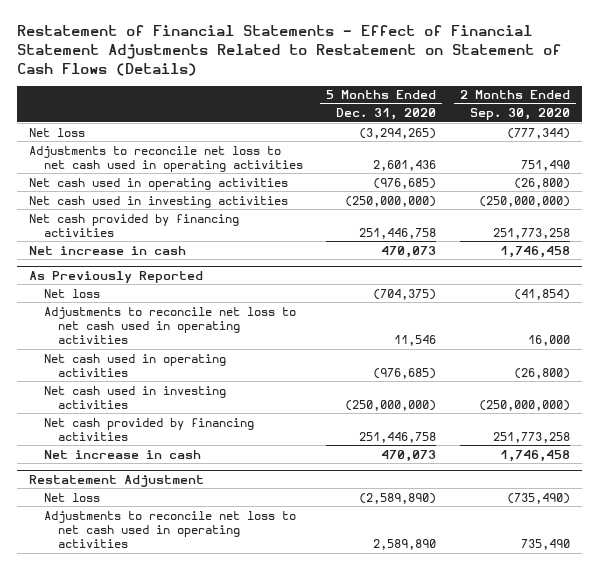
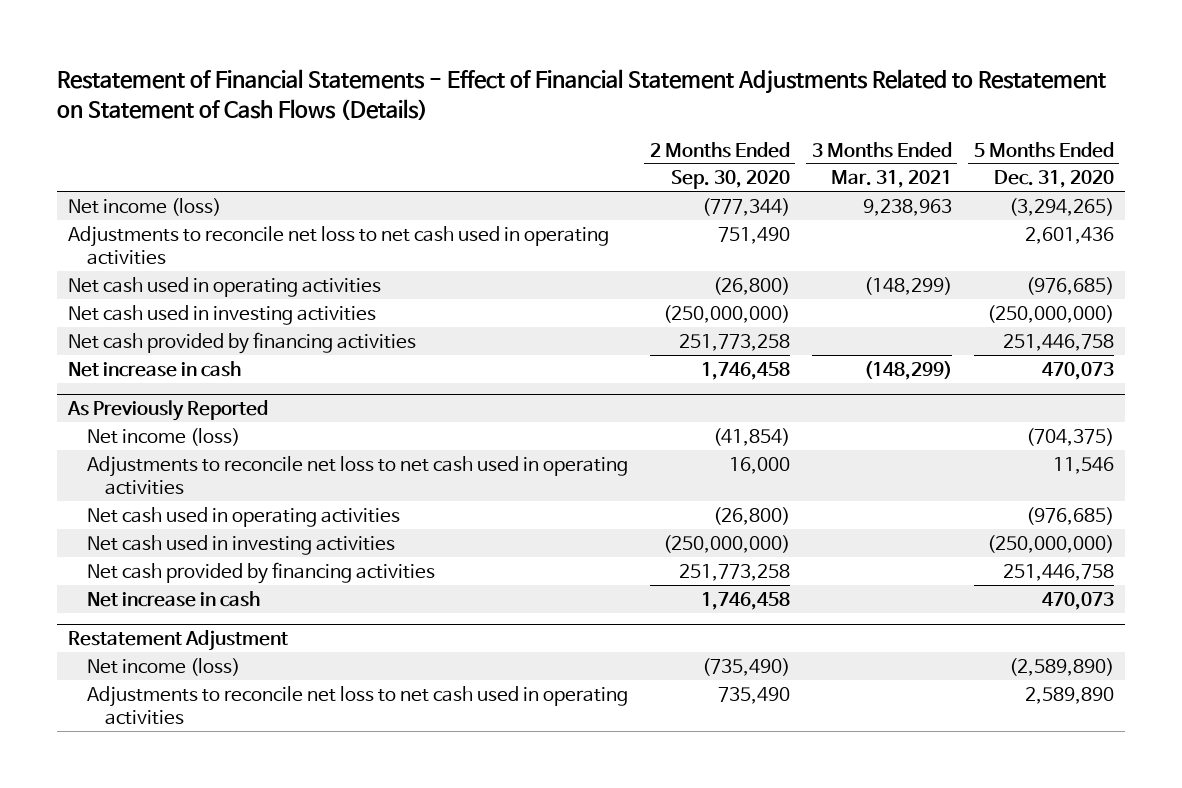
- | 5 Months Ended Dec. 31, 2020 | 2 Months Ended Sep. 30, 2020
+ | 2 Months Ended Sep. 30, 2020 | 3 Months Ended Mar. 31, 2021 | 5 Months Ended Dec. 31, 2020
- Net loss | (3,294,265) | (777,344)
+ Net income (loss) | (777,344) | 9,238,963 | (3,294,265)
@ As Previously Reported
- Net loss | (704,375) | (41,854)
+ Net income (loss) | (41,854) | | (704,375)
@ Restatement Adjustment
- Net loss | (2,589,890) | (735,490)
+ Net income (loss) | (735,490) | | (2,589,890)

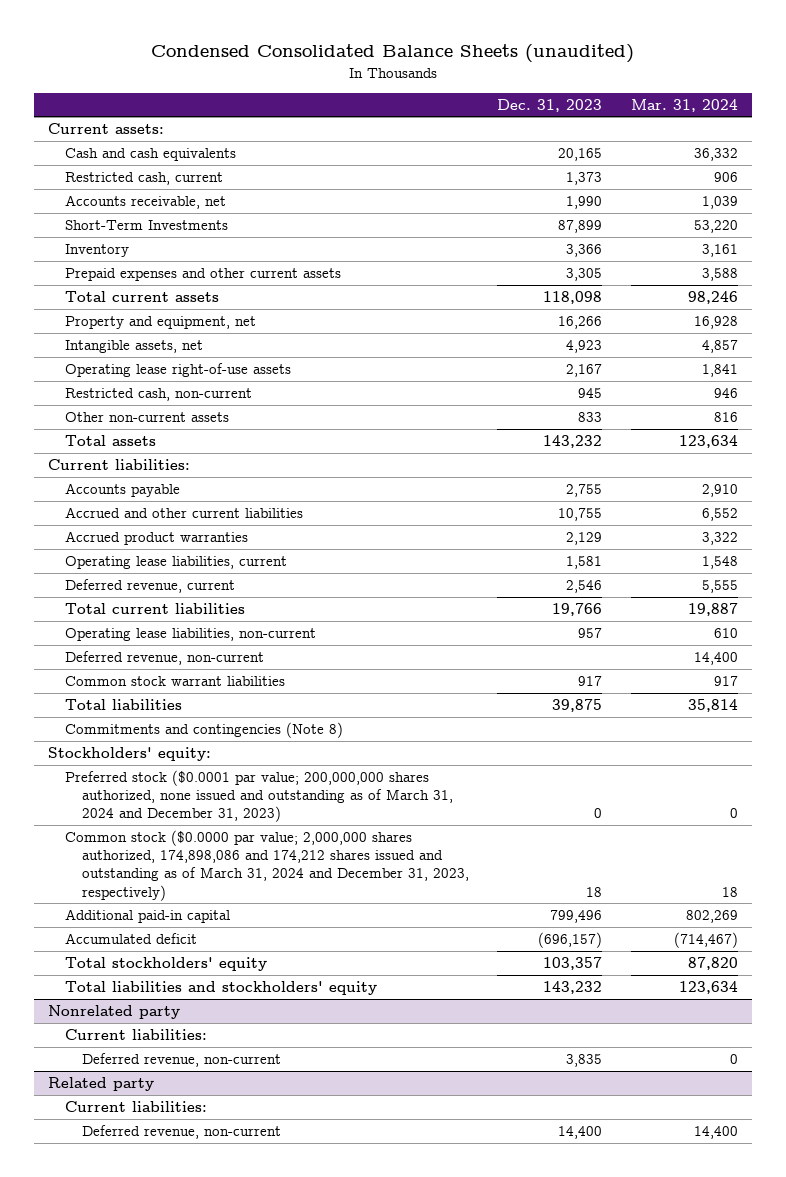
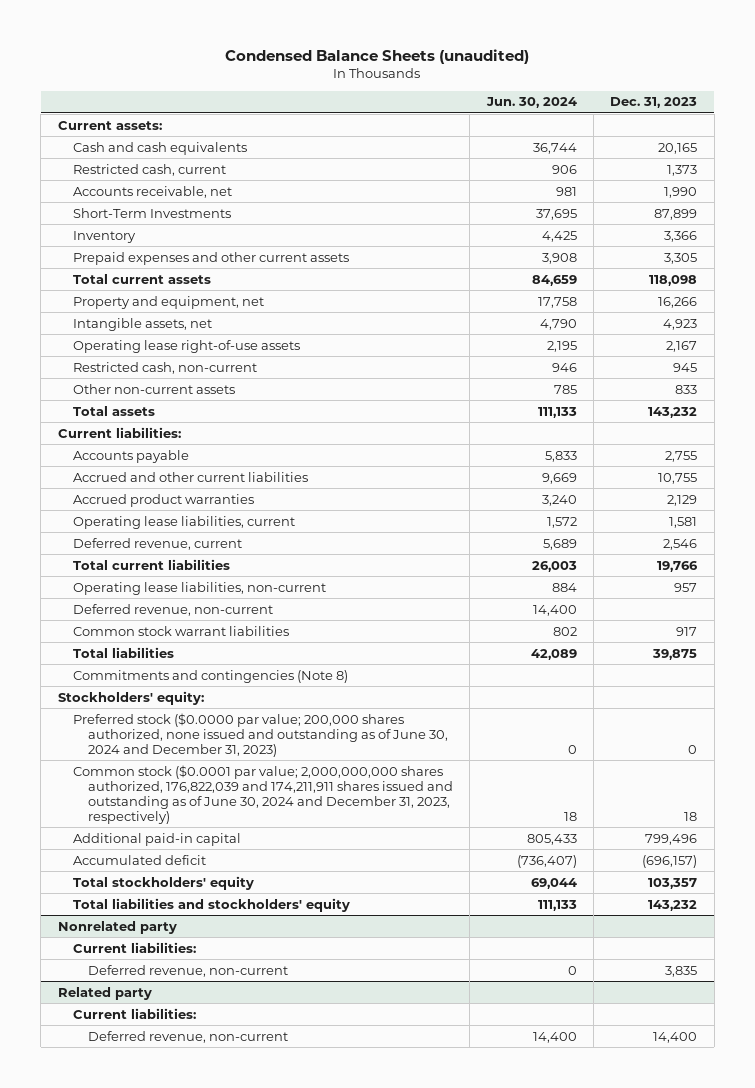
- Condensed Consolidated Balance Sheets (unaudited)
+ Condensed Balance Sheets (unaudited)
- | Dec. 31, 2023 | Mar. 31, 2024
+ | Jun. 30, 2024 | Dec. 31, 2023
- Preferred stock ($0.0001 par value; 200,000,000 shares authorized, none issued and outstanding as of March 31, 2024 and December 31, 2023) | 0 | 0
- Common stock ($0.0000 par value; 2,000,000 shares authorized, 174,898,086 and 174,212 shares issued and outstanding as of March 31, 2024 and December 31, 2023, respectively) | 18 | 18
+ Preferred stock ($0.0000 par value; 200,000 shares authorized, none issued and outstanding as of June 30, 2024 and December 31, 2023) | 0 | 0
+ Common stock ($0.0001 par value; 2,000,000,000 shares authorized, 176,822,039 and 174,211,911 shares issued and outstanding as of June 30, 2024 and December 31, 2023, respectively) | 18 | 18

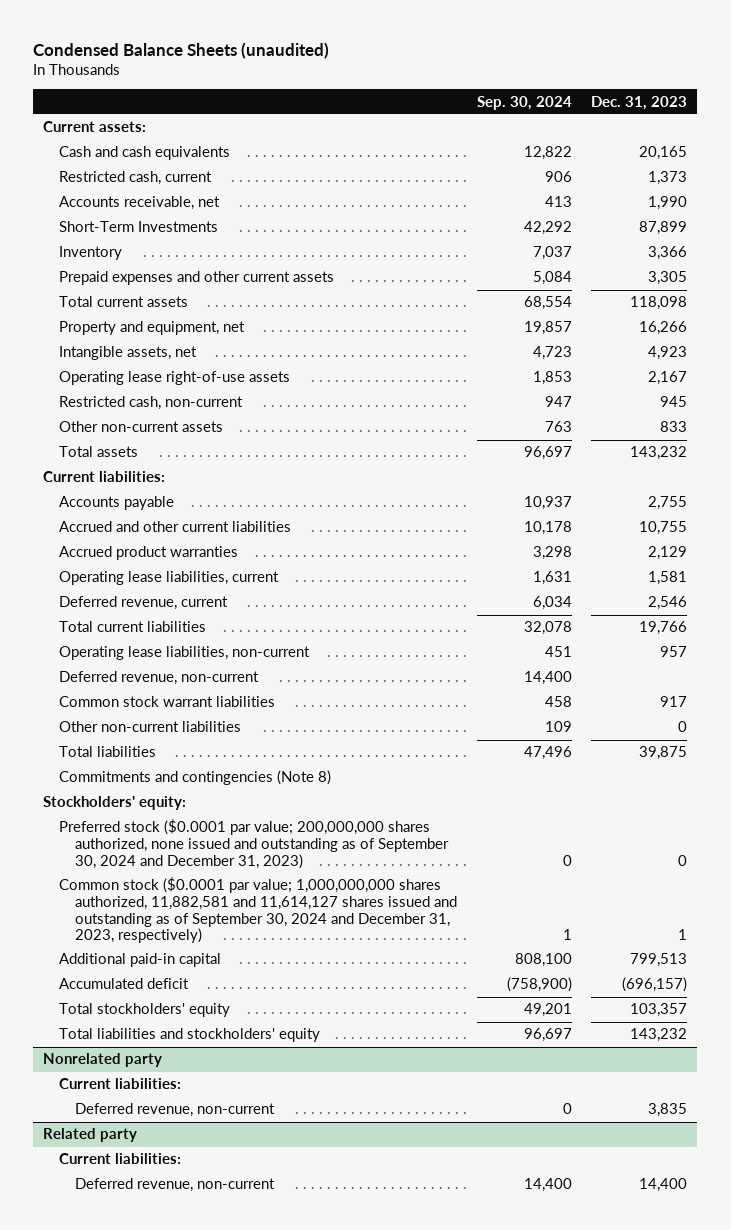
- | Jun. 30, 2024 | Dec. 31, 2023
+ | Sep. 30, 2024 | Dec. 31, 2023
+ Other non-current liabilities | 109 | 0
- Preferred stock ($0.0000 par value; 200,000 shares authorized, none issued and outstanding as of June 30, 2024 and December 31, 2023) | 0 | 0
- Common stock ($0.0001 par value; 2,000,000,000 shares authorized, 176,822,039 and 174,211,911 shares issued and outstanding as of June 30, 2024 and December 31, 2023, respectively) | 18 | 18
- Additional paid-in capital | 805,433 | 799,496
+ Preferred stock ($0.0001 par value; 200,000,000 shares authorized, none issued and outstanding as of September 30, 2024 and December 31, 2023) | 0 | 0
+ Common stock ($0.0001 par value; 1,000,000,000 shares authorized, 11,882,581 and 11,614,127 shares issued and outstanding as of September 30, 2024 and December 31, 2023, respectively) | 1 | 1
+ Additional paid-in capital | 808,100 | 799,513

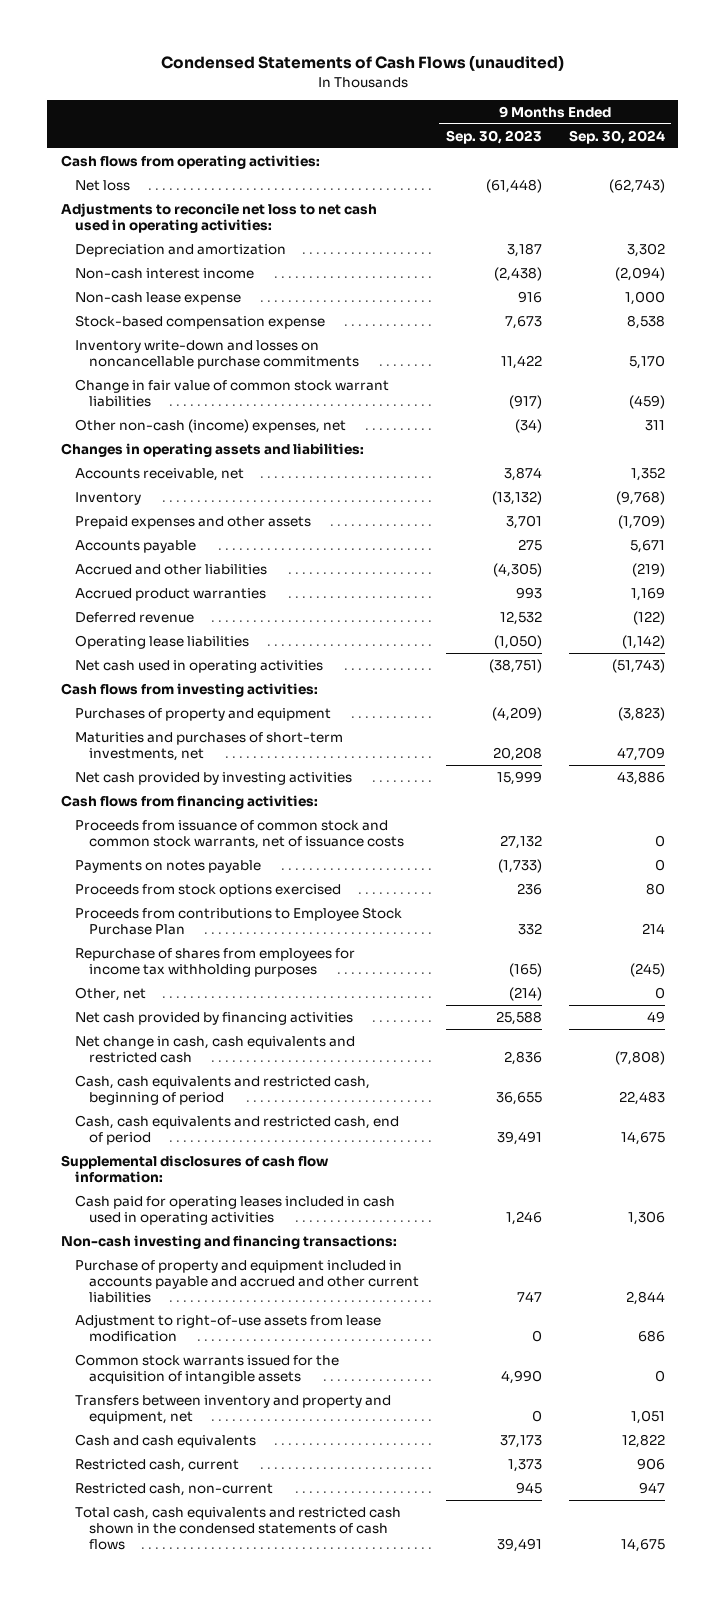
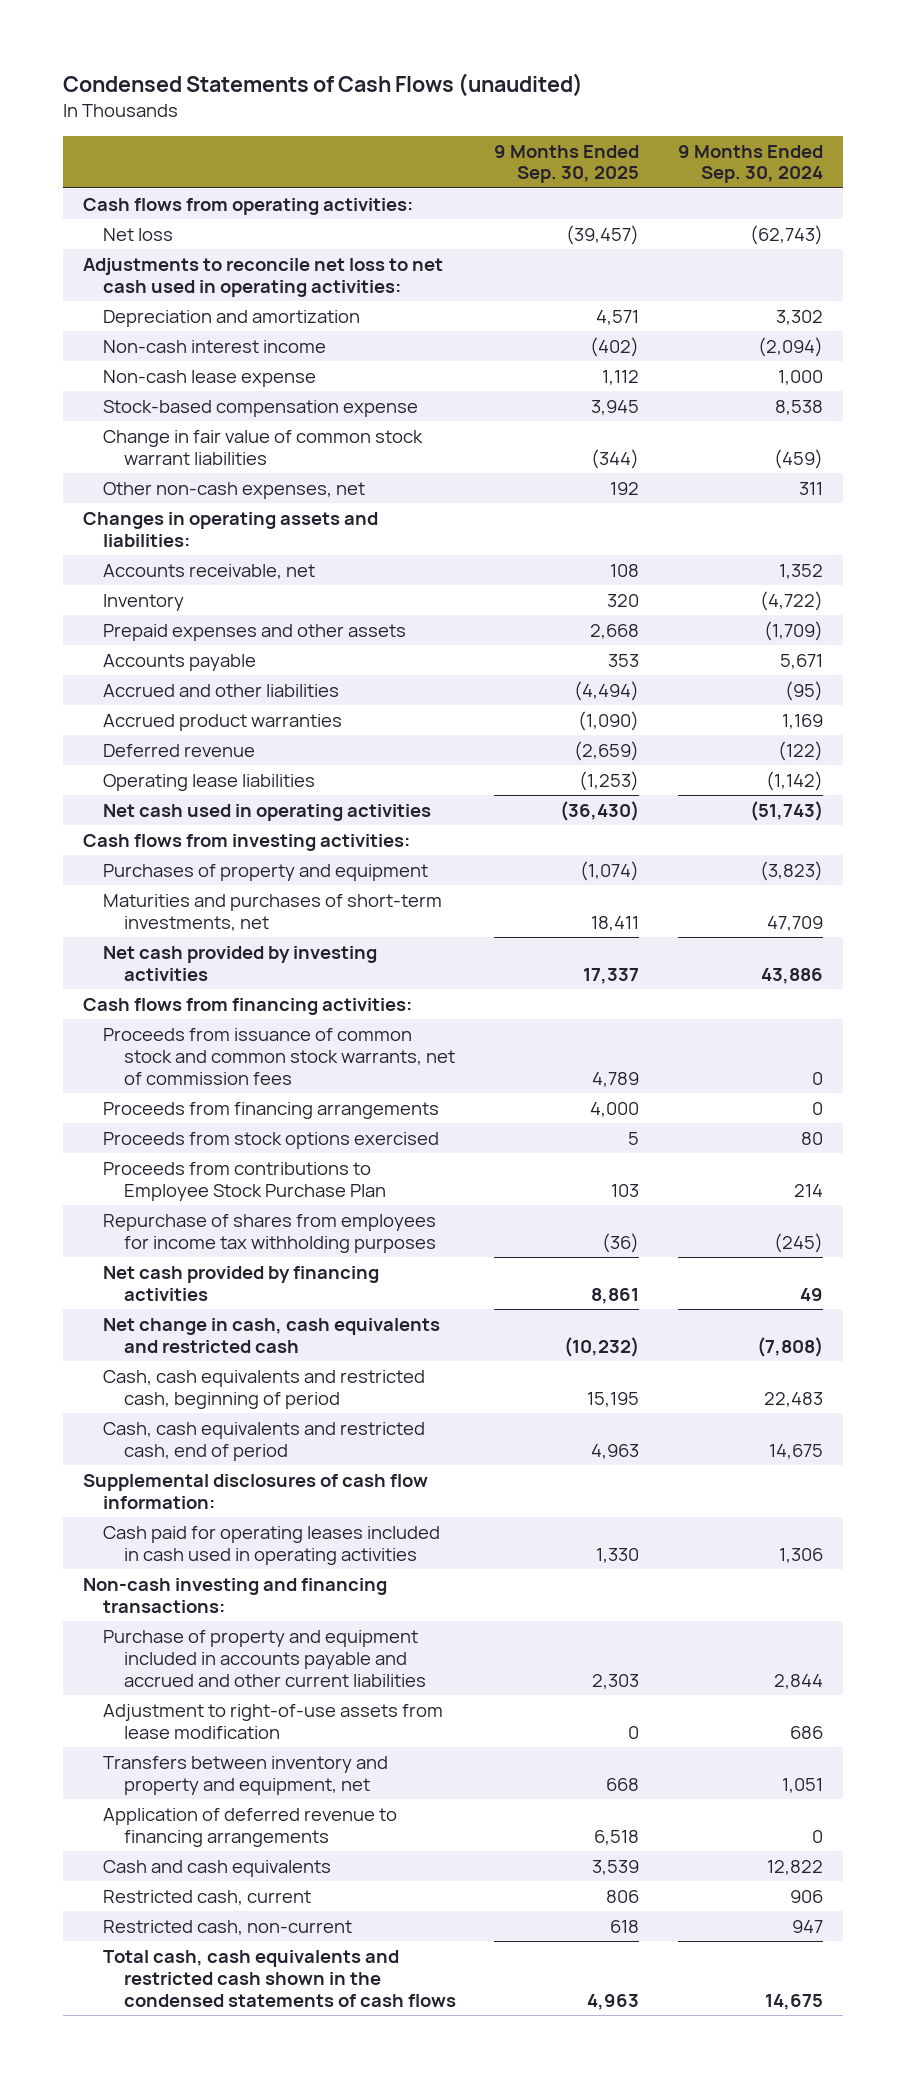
- | 9 Months Ended Sep. 30, 2023 | 9 Months Ended Sep. 30, 2024
+ | 9 Months Ended Sep. 30, 2025 | 9 Months Ended Sep. 30, 2024
- Inventory write-down and losses on noncancellable purchase commitments | 11,422 | 5,170
- Other non-cash (income) expenses, net | (34) | 311
+ Other non-cash expenses, net | 192 | 311
- Inventory | (13,132) | (9,768)
+ Inventory | 320 | (4,722)
- Accrued and other liabilities | (4,305) | (219)
+ Accrued and other liabilities | (4,494) | (95)
- Proceeds from issuance of common stock and common stock warrants, net of issuance costs | 27,132 | 0
- Payments on notes payable | (1,733) | 0
+ Proceeds from issuance of common stock and common stock warrants, net of commission fees | 4,789 | 0
+ Proceeds from financing arrangements | 4,000 | 0
- Other, net | (214) | 0
- Common stock warrants issued for the acquisition of intangible assets | 4,990 | 0
+ Application of deferred revenue to financing arrangements | 6,518 | 0

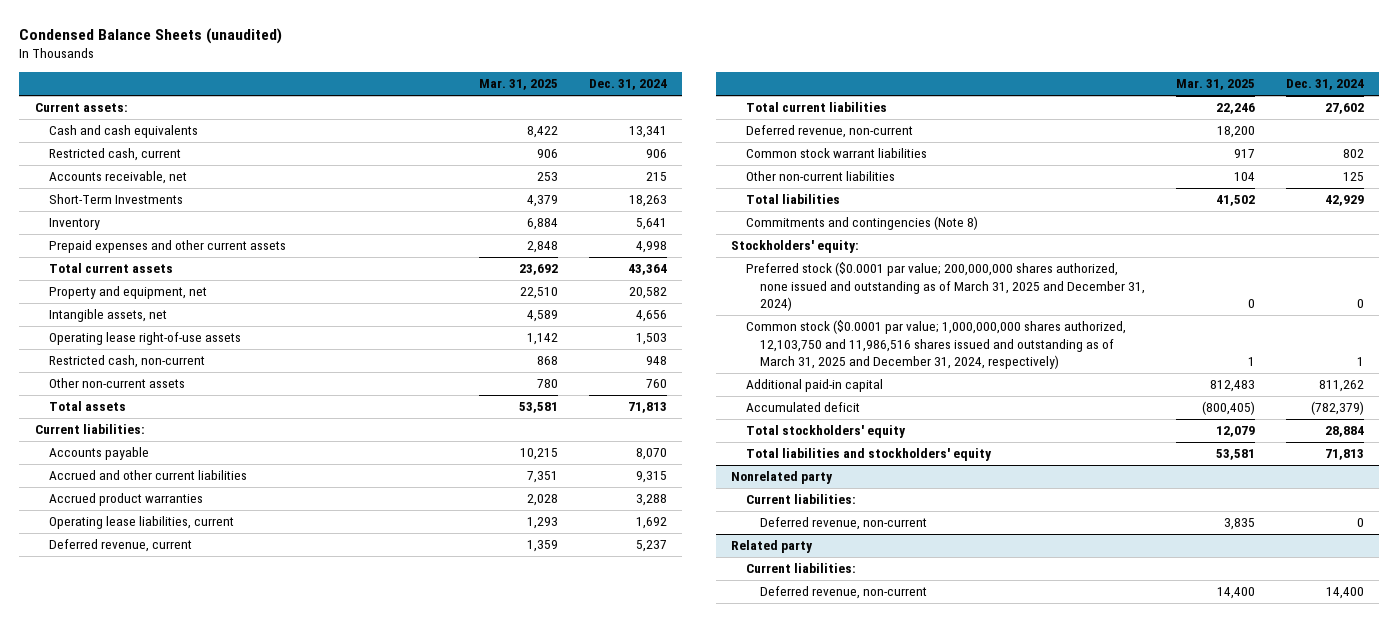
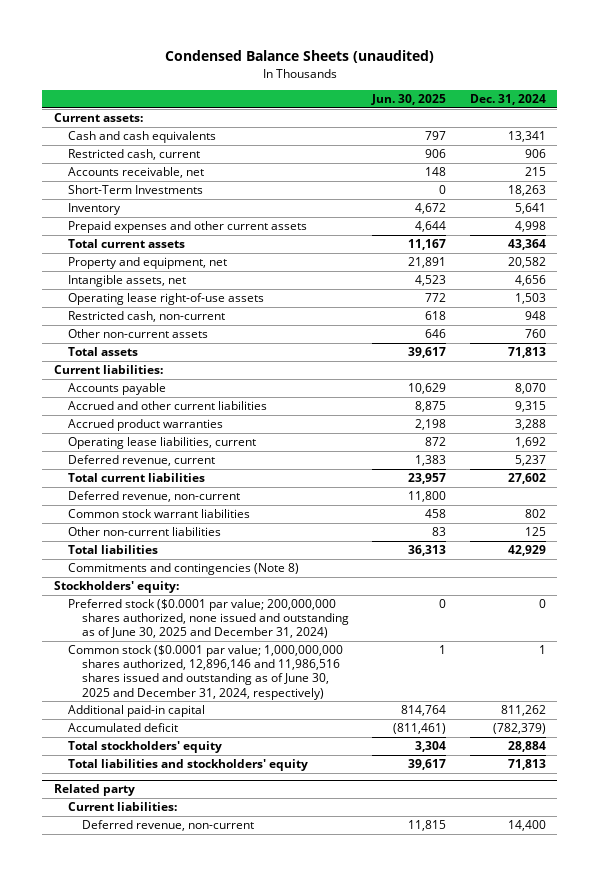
- | Mar. 31, 2025 | Dec. 31, 2024
+ | Jun. 30, 2025 | Dec. 31, 2024
- Preferred stock ($0.0001 par value; 200,000,000 shares authorized, none issued and outstanding as of March 31, 2025 and December 31, 2024) | 0 | 0
- Common stock ($0.0001 par value; 1,000,000,000 shares authorized, 12,103,750 and 11,986,516 shares issued and outstanding as of March 31, 2025 and December 31, 2024, respectively) | 1 | 1
+ Preferred stock ($0.0001 par value; 200,000,000 shares authorized, none issued and outstanding as of June 30, 2025 and December 31, 2024) | 0 | 0
+ Common stock ($0.0001 par value; 1,000,000,000 shares authorized, 12,896,146 and 11,986,516 shares issued and outstanding as of June 30, 2025 and December 31, 2024, respectively) | 1 | 1
- Nonrelated party
- Current liabilities:
- Deferred revenue, non-current | 3,835 | 0

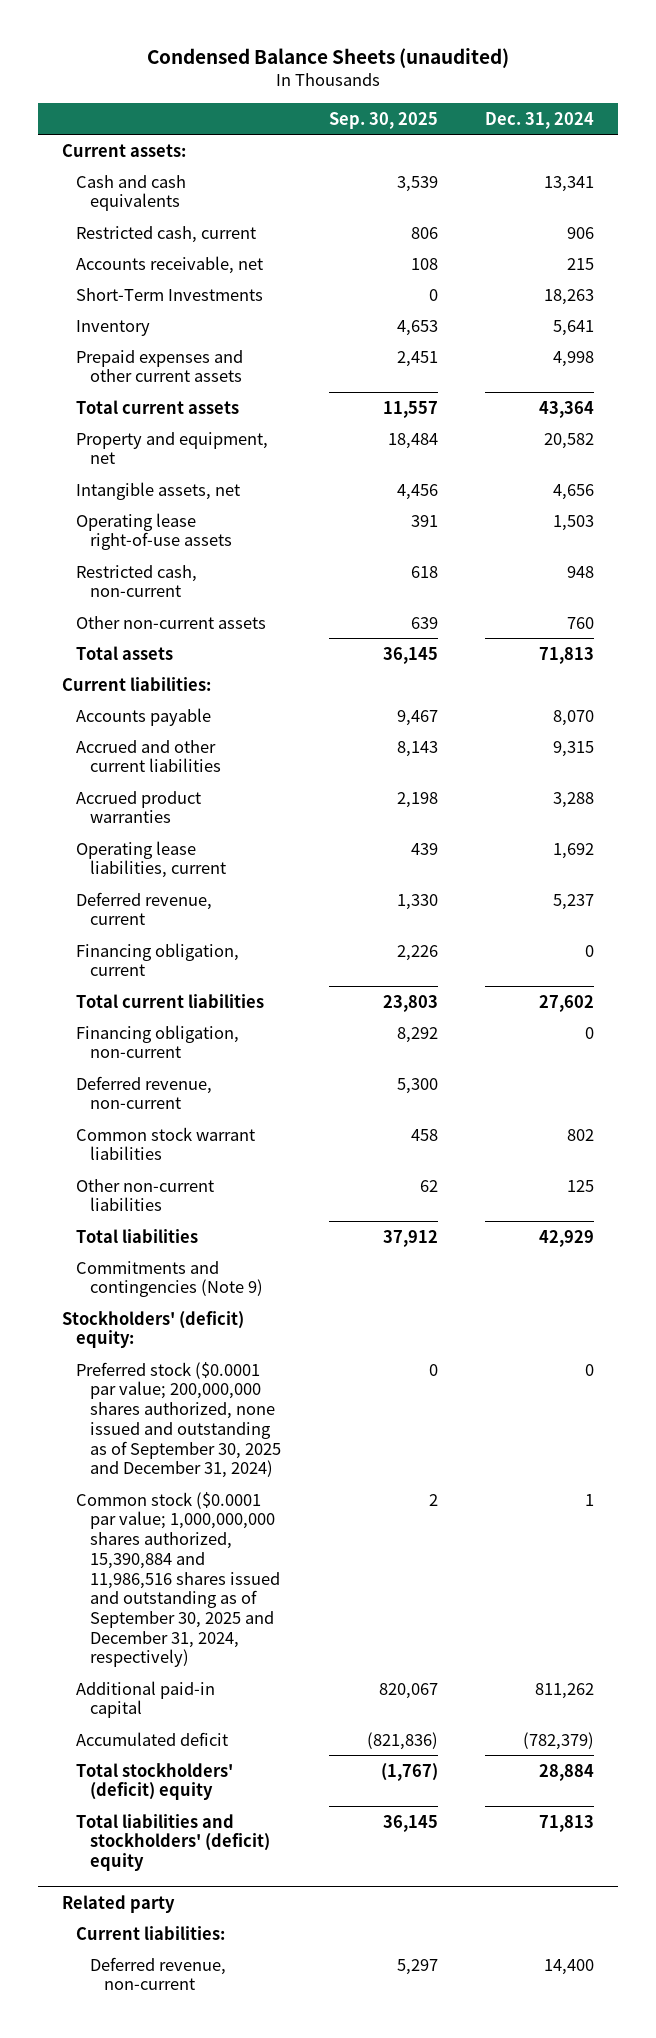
- | Jun. 30, 2025 | Dec. 31, 2024
+ | Sep. 30, 2025 | Dec. 31, 2024
+ Financing obligation, current | 2,226 | 0
+ Financing obligation, non-current | 8,292 | 0
- Commitments and contingencies (Note 8)
- Stockholders' equity:
- Preferred stock ($0.0001 par value; 200,000,000 shares authorized, none issued and outstanding as of June 30, 2025 and December 31, 2024) | 0 | 0
- Common stock ($0.0001 par value; 1,000,000,000 shares authorized, 12,896,146 and 11,986,516 shares issued and outstanding as of June 30, 2025 and December 31, 2024, respectively) | 1 | 1
+ Commitments and contingencies (Note 9)
+ Stockholders' (deficit) equity:
+ Preferred stock ($0.0001 par value; 200,000,000 shares authorized, none issued and outstanding as of September 30, 2025 and December 31, 2024) | 0 | 0
+ Common stock ($0.0001 par value; 1,000,000,000 shares authorized, 15,390,884 and 11,986,516 shares issued and outstanding as of September 30, 2025 and December 31, 2024, respectively) | 2 | 1
- Total stockholders' equity | 3,304 | 28,884
- Total liabilities and stockholders' equity | 39,617 | 71,813
+ Total stockholders' (deficit) equity | (1,767) | 28,884
+ Total liabilities and stockholders' (deficit) equity | 36,145 | 71,813

